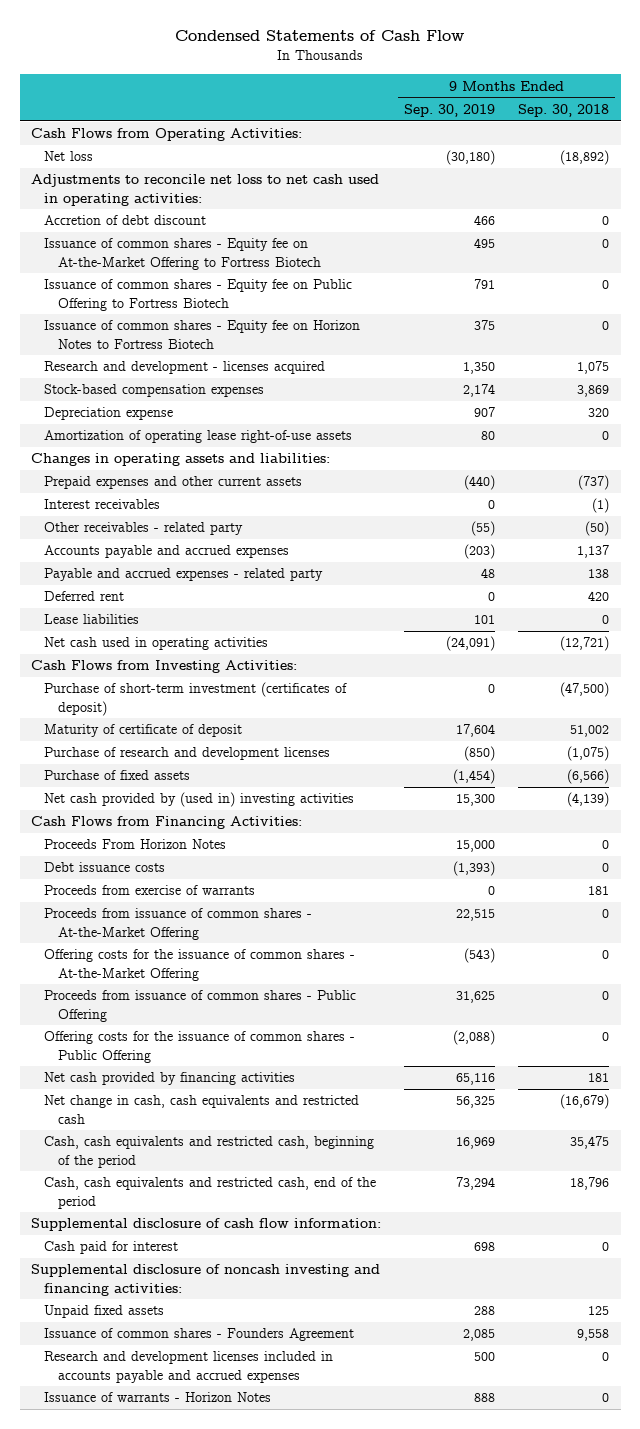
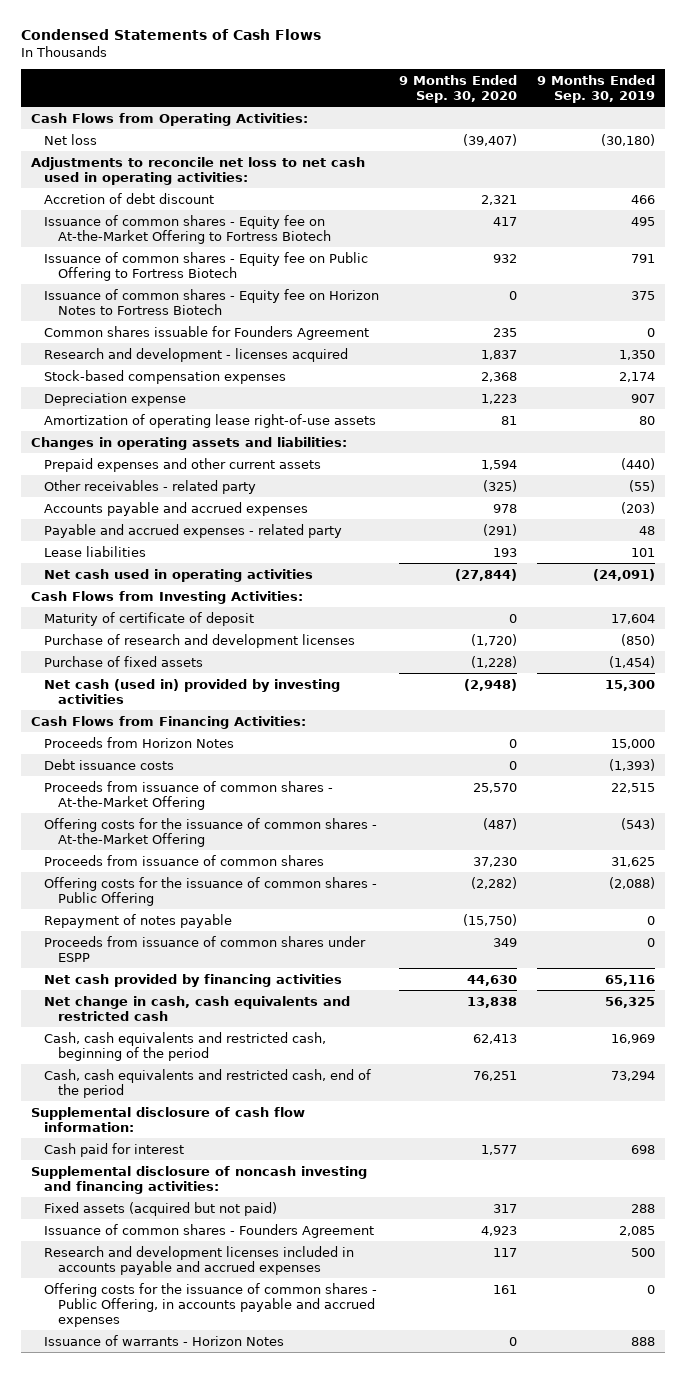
- Condensed Statements of Cash Flow
+ Condensed Statements of Cash Flows
- | 9 Months Ended Sep. 30, 2019 | 9 Months Ended Sep. 30, 2018
+ | 9 Months Ended Sep. 30, 2020 | 9 Months Ended Sep. 30, 2019
+ Common shares issuable for Founders Agreement | 235 | 0
- Interest receivables | 0 | (1)
- Deferred rent | 0 | 420
- Purchase of short-term investment (certificates of deposit) | 0 | (47,500)
- Net cash provided by (used in) investing activities | 15,300 | (4,139)
+ Net cash (used in) provided by investing activities | (2,948) | 15,300
- Proceeds From Horizon Notes | 15,000 | 0
+ Proceeds from Horizon Notes | 0 | 15,000
- Proceeds from exercise of warrants | 0 | 181
- Proceeds from issuance of common shares - Public Offering | 31,625 | 0
+ Proceeds from issuance of common shares | 37,230 | 31,625
+ Repayment of notes payable | (15,750) | 0
+ Proceeds from issuance of common shares under ESPP | 349 | 0
- Unpaid fixed assets | 288 | 125
+ Fixed assets (acquired but not paid) | 317 | 288
+ Offering costs for the issuance of common shares - Public Offering, in accounts payable and accrued expenses | 161 | 0

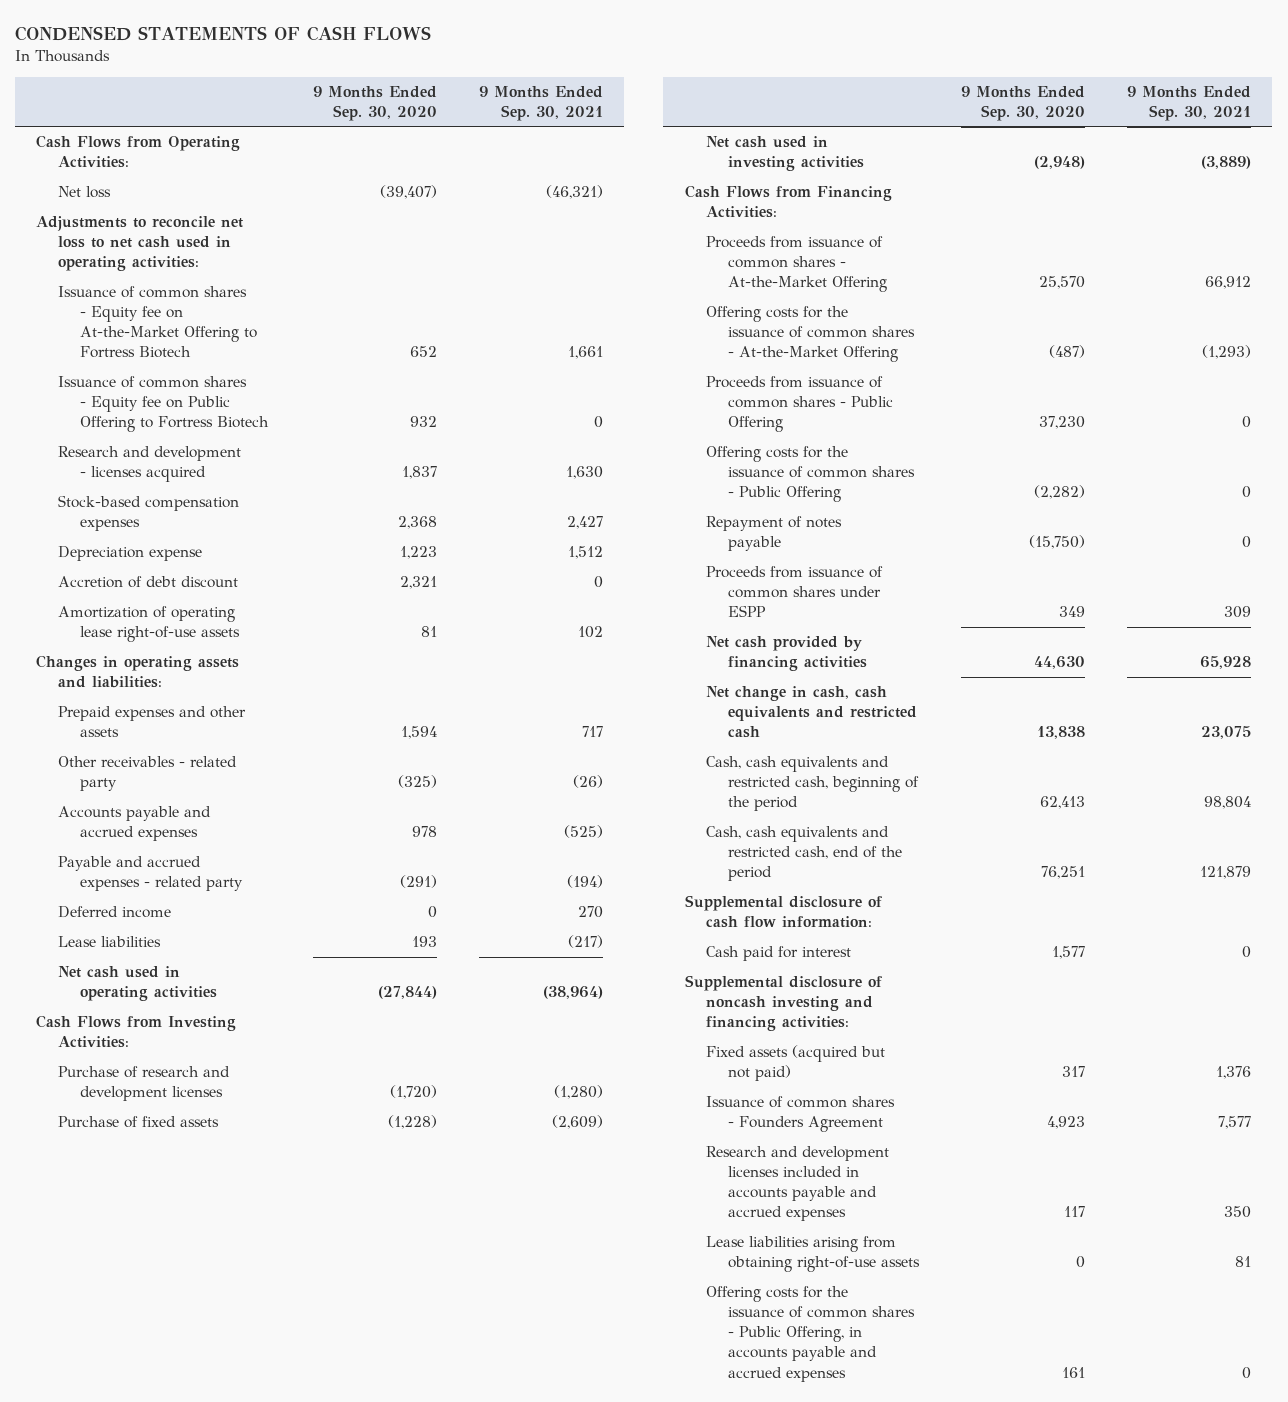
- Condensed Statements of Cash Flows
+ CONDENSED STATEMENTS OF CASH FLOWS
- | 9 Months Ended Sep. 30, 2020 | 9 Months Ended Sep. 30, 2019
+ | 9 Months Ended Sep. 30, 2020 | 9 Months Ended Sep. 30, 2021
- Issuance of common shares - Equity fee on At-the-Market Offering to Fortress Biotech | 417 | 495
+ Issuance of common shares - Equity fee on At-the-Market Offering to Fortress Biotech | 652 | 1,661
- Issuance of common shares - Equity fee on Horizon Notes to Fortress Biotech | 0 | 375
- Common shares issuable for Founders Agreement | 235 | 0
moved down: Accretion of debt discount | 2,321 | 0
- Prepaid expenses and other current assets | 1,594 | (440)
+ Prepaid expenses and other assets | 1,594 | 717
+ Deferred income | 0 | 270
- Maturity of certificate of deposit | 0 | 17,604
- Net cash (used in) provided by investing activities | (2,948) | 15,300
+ Net cash used in investing activities | (2,948) | (3,889)
- Proceeds from Horizon Notes | 0 | 15,000
- Debt issuance costs | 0 | (1,393)
- Proceeds from issuance of common shares | 37,230 | 31,625
+ Proceeds from issuance of common shares - Public Offering | 37,230 | 0
+ Lease liabilities arising from obtaining right-of-use assets | 0 | 81
- Issuance of warrants - Horizon Notes | 0 | 888

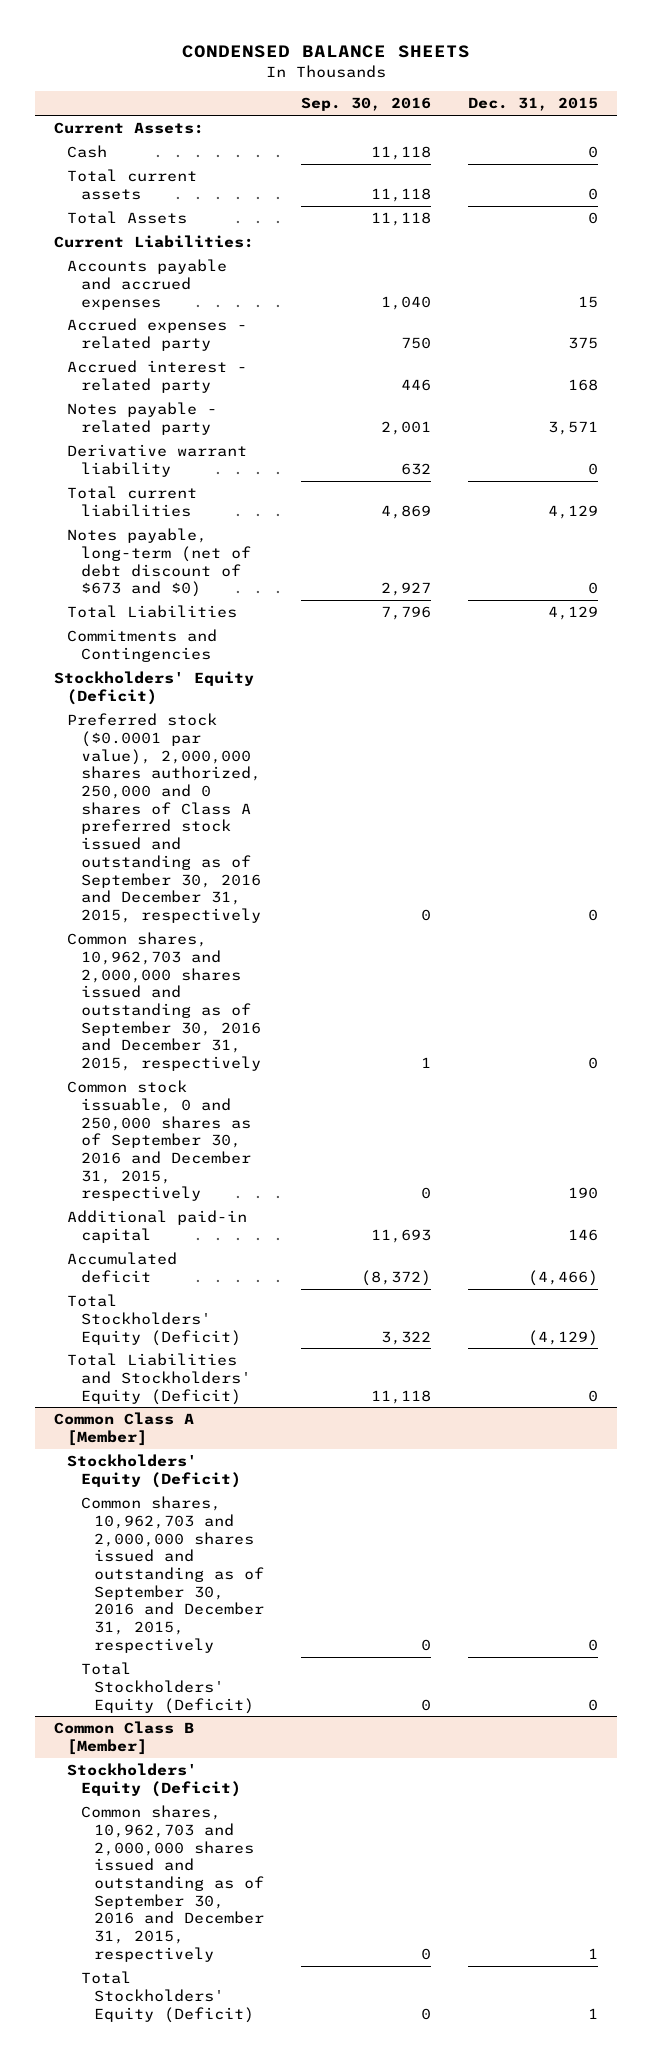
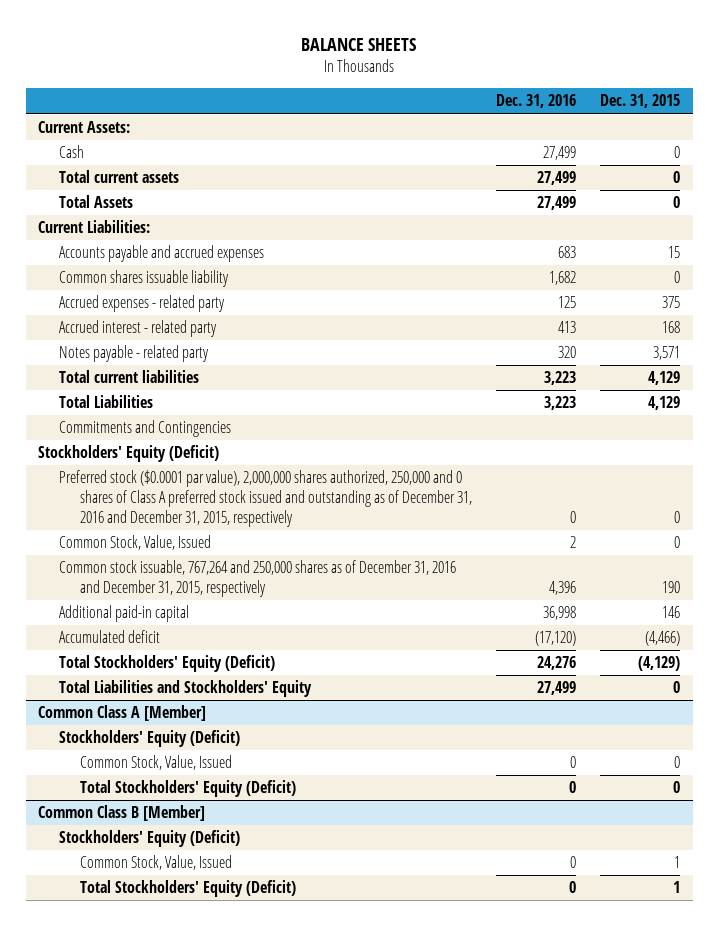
- CONDENSED BALANCE SHEETS
+ BALANCE SHEETS
- | Sep. 30, 2016 | Dec. 31, 2015
+ | Dec. 31, 2016 | Dec. 31, 2015
+ Common shares issuable liability | 1,682 | 0
- Derivative warrant liability | 632 | 0
- Notes payable, long-term (net of debt discount of $673 and $0) | 2,927 | 0
- Preferred stock ($0.0001 par value), 2,000,000 shares authorized, 250,000 and 0 shares of Class A preferred stock issued and outstanding as of September 30, 2016 and December 31, 2015, respectively | 0 | 0
- Common shares, 10,962,703 and 2,000,000 shares issued and outstanding as of September 30, 2016 and December 31, 2015, respectively | 1 | 0
- Common stock issuable, 0 and 250,000 shares as of September 30, 2016 and December 31, 2015, respectively | 0 | 190
+ Preferred stock ($0.0001 par value), 2,000,000 shares authorized, 250,000 and 0 shares of Class A preferred stock issued and outstanding as of December 31, 2016 and December 31, 2015, respectively | 0 | 0
+ Common Stock, Value, Issued | 2 | 0
+ Common stock issuable, 767,264 and 250,000 shares as of December 31, 2016 and December 31, 2015, respectively | 4,396 | 190
- Total Liabilities and Stockholders' Equity (Deficit) | 11,118 | 0
+ Total Liabilities and Stockholders' Equity | 27,499 | 0
@ Common Class A [Member]
- Common shares, 10,962,703 and 2,000,000 shares issued and outstanding as of September 30, 2016 and December 31, 2015, respectively | 0 | 0
+ Common Stock, Value, Issued | 0 | 0
@ Common Class B [Member]
- Common shares, 10,962,703 and 2,000,000 shares issued and outstanding as of September 30, 2016 and December 31, 2015, respectively | 0 | 1
+ Common Stock, Value, Issued | 0 | 1

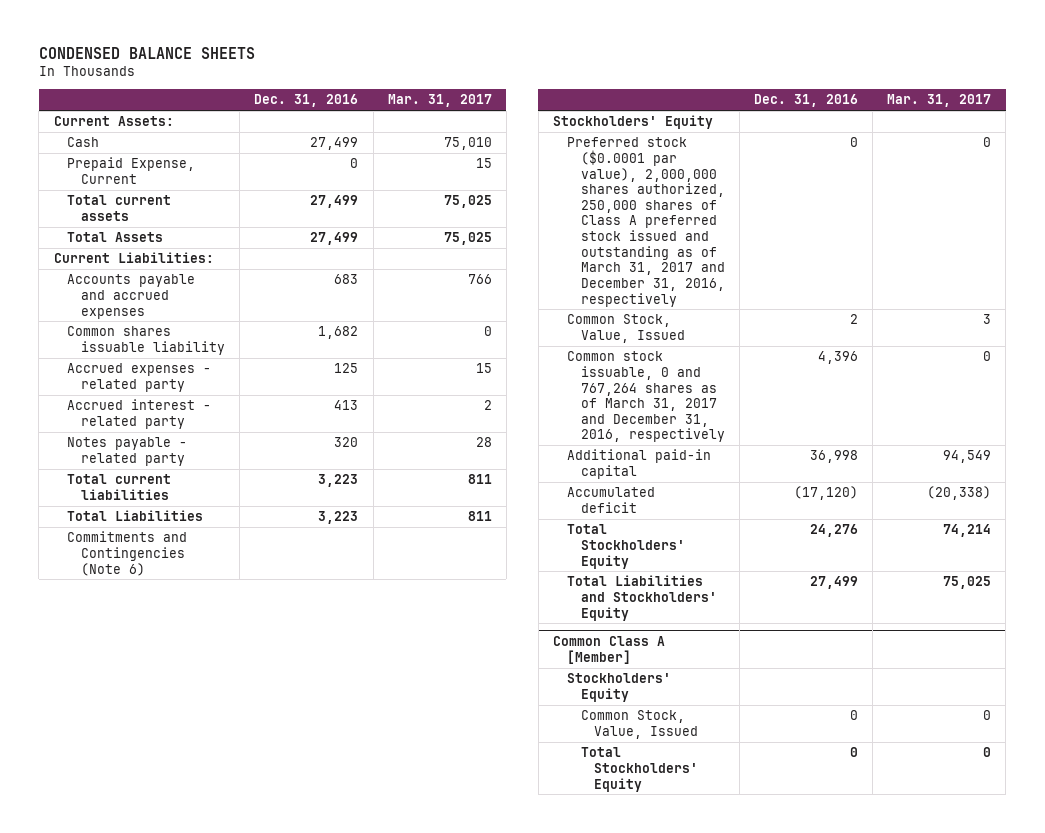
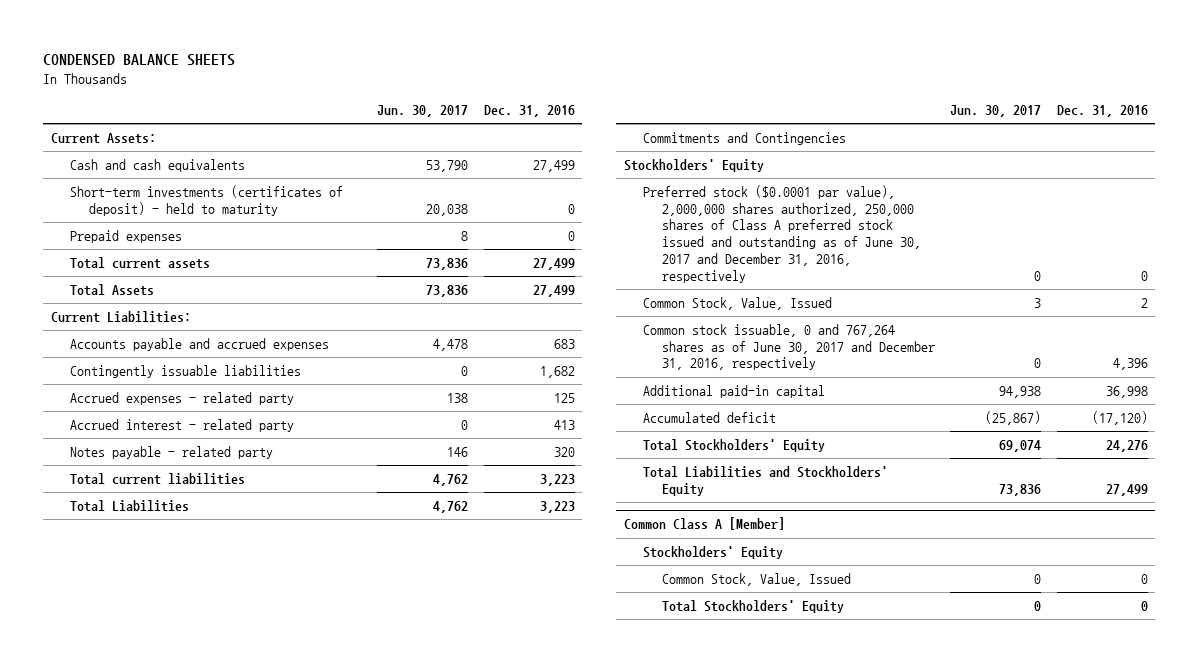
- | Dec. 31, 2016 | Mar. 31, 2017
+ | Jun. 30, 2017 | Dec. 31, 2016
- Cash | 27,499 | 75,010
- Prepaid Expense, Current | 0 | 15
+ Cash and cash equivalents | 53,790 | 27,499
+ Short-term investments (certificates of deposit) - held to maturity | 20,038 | 0
+ Prepaid expenses | 8 | 0
- Common shares issuable liability | 1,682 | 0
+ Contingently issuable liabilities | 0 | 1,682
- Commitments and Contingencies (Note 6)
+ Commitments and Contingencies
- Preferred stock ($0.0001 par value), 2,000,000 shares authorized, 250,000 shares of Class A preferred stock issued and outstanding as of March 31, 2017 and December 31, 2016, respectively | 0 | 0
+ Preferred stock ($0.0001 par value), 2,000,000 shares authorized, 250,000 shares of Class A preferred stock issued and outstanding as of June 30, 2017 and December 31, 2016, respectively | 0 | 0
- Common stock issuable, 0 and 767,264 shares as of March 31, 2017 and December 31, 2016, respectively | 4,396 | 0
+ Common stock issuable, 0 and 767,264 shares as of June 30, 2017 and December 31, 2016, respectively | 0 | 4,396

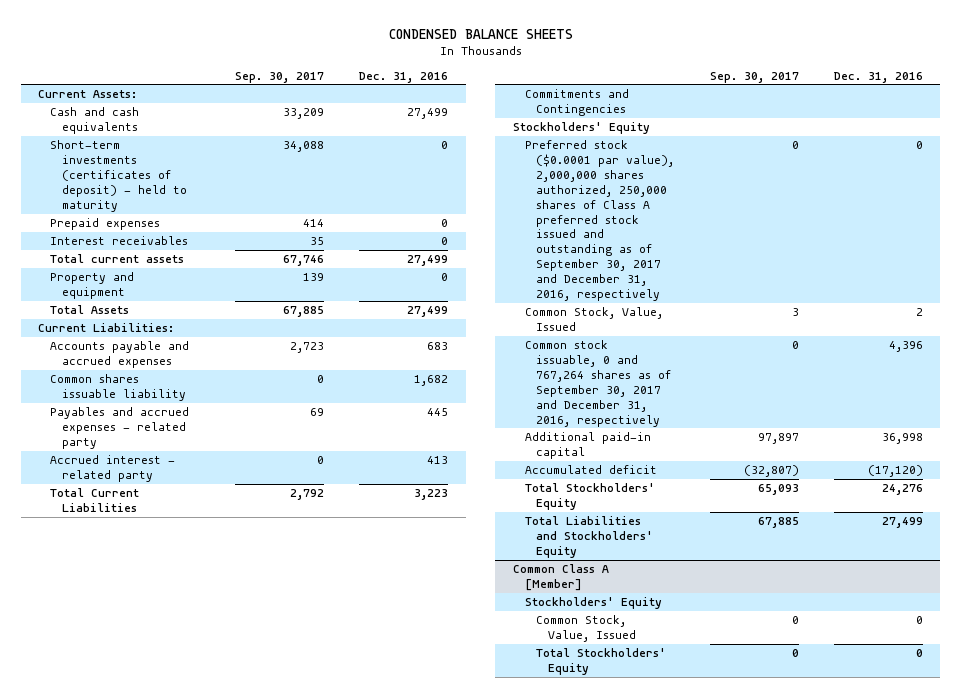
- | Jun. 30, 2017 | Dec. 31, 2016
+ | Sep. 30, 2017 | Dec. 31, 2016
+ Interest receivables | 35 | 0
+ Property and equipment | 139 | 0
- Contingently issuable liabilities | 0 | 1,682
- Accrued expenses - related party | 138 | 125
+ Common shares issuable liability | 0 | 1,682
+ Payables and accrued expenses - related party | 69 | 445
- Notes payable - related party | 146 | 320
- Total current liabilities | 4,762 | 3,223
- Total Liabilities | 4,762 | 3,223
+ Total Current Liabilities | 2,792 | 3,223
- Preferred stock ($0.0001 par value), 2,000,000 shares authorized, 250,000 shares of Class A preferred stock issued and outstanding as of June 30, 2017 and December 31, 2016, respectively | 0 | 0
+ Preferred stock ($0.0001 par value), 2,000,000 shares authorized, 250,000 shares of Class A preferred stock issued and outstanding as of September 30, 2017 and December 31, 2016, respectively | 0 | 0
- Common stock issuable, 0 and 767,264 shares as of June 30, 2017 and December 31, 2016, respectively | 0 | 4,396
+ Common stock issuable, 0 and 767,264 shares as of September 30, 2017 and December 31, 2016, respectively | 0 | 4,396

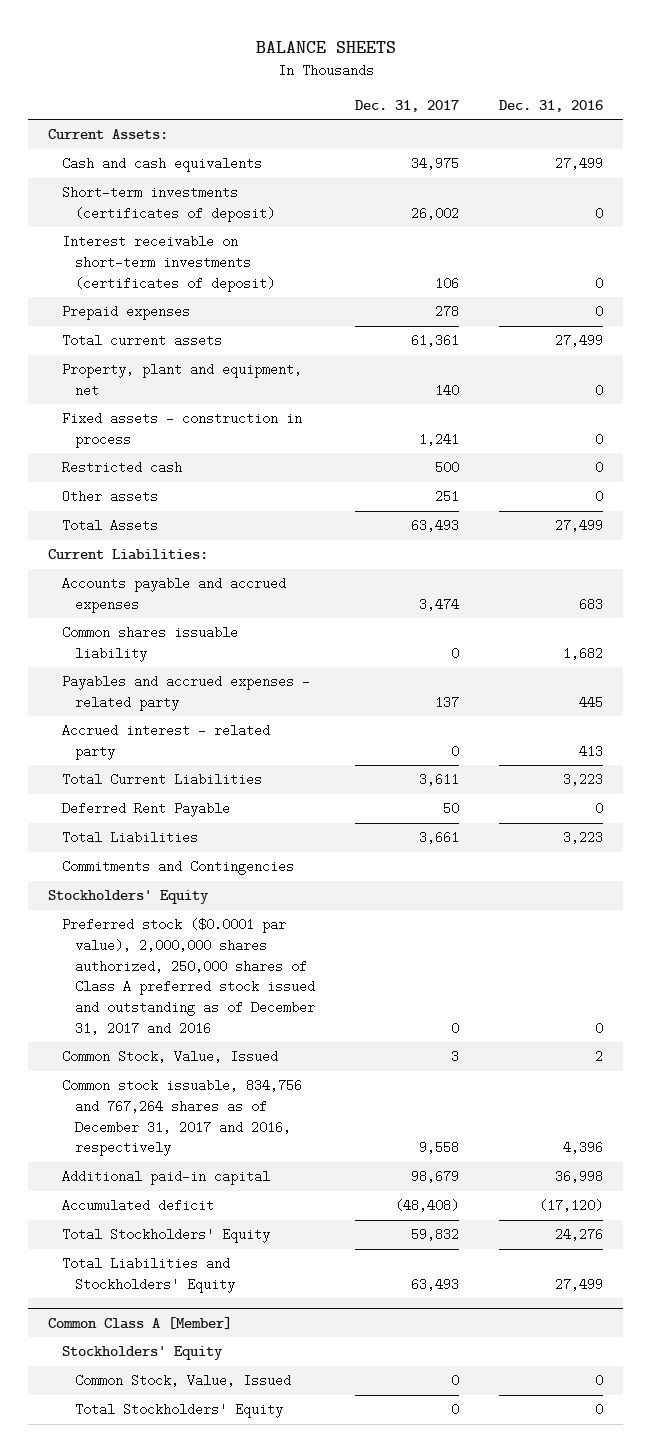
- CONDENSED BALANCE SHEETS
+ BALANCE SHEETS
- | Sep. 30, 2017 | Dec. 31, 2016
+ | Dec. 31, 2017 | Dec. 31, 2016
- Short-term investments (certificates of deposit) - held to maturity | 34,088 | 0
+ Short-term investments (certificates of deposit) | 26,002 | 0
+ Interest receivable on short-term investments (certificates of deposit) | 106 | 0
- Interest receivables | 35 | 0
- Property and equipment | 139 | 0
+ Property, plant and equipment, net | 140 | 0
+ Fixed assets - construction in process | 1,241 | 0
+ Restricted cash | 500 | 0
+ Other assets | 251 | 0
+ Deferred Rent Payable | 50 | 0
+ Total Liabilities | 3,661 | 3,223
- Preferred stock ($0.0001 par value), 2,000,000 shares authorized, 250,000 shares of Class A preferred stock issued and outstanding as of September 30, 2017 and December 31, 2016, respectively | 0 | 0
+ Preferred stock ($0.0001 par value), 2,000,000 shares authorized, 250,000 shares of Class A preferred stock issued and outstanding as of December 31, 2017 and 2016 | 0 | 0
- Common stock issuable, 0 and 767,264 shares as of September 30, 2017 and December 31, 2016, respectively | 0 | 4,396
+ Common stock issuable, 834,756 and 767,264 shares as of December 31, 2017 and 2016, respectively | 9,558 | 4,396

